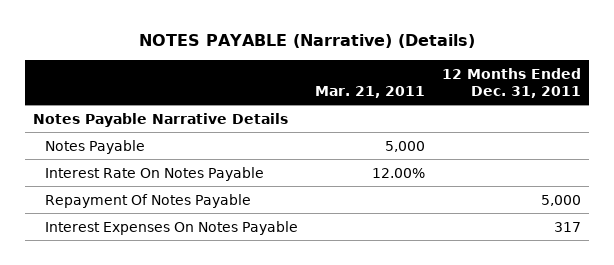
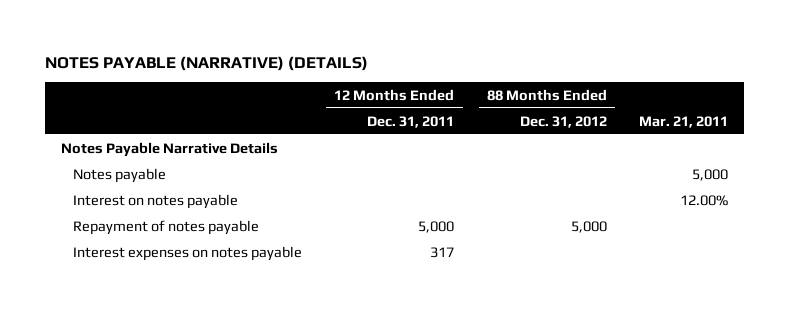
- NOTES PAYABLE (Narrative) (Details)
+ NOTES PAYABLE (NARRATIVE) (DETAILS)
- | Mar. 21, 2011 | 12 Months Ended Dec. 31, 2011
+ | 12 Months Ended Dec. 31, 2011 | 88 Months Ended Dec. 31, 2012 | Mar. 21, 2011
- Notes Payable | 5,000 |
- Interest Rate On Notes Payable | 12.00% |
- Repayment Of Notes Payable | | 5,000
- Interest Expenses On Notes Payable | | 317
+ Notes payable | | | 5,000
+ Interest on notes payable | | | 12.00%
+ Repayment of notes payable | 5,000 | 5,000 |
+ Interest expenses on notes payable | 317 | |

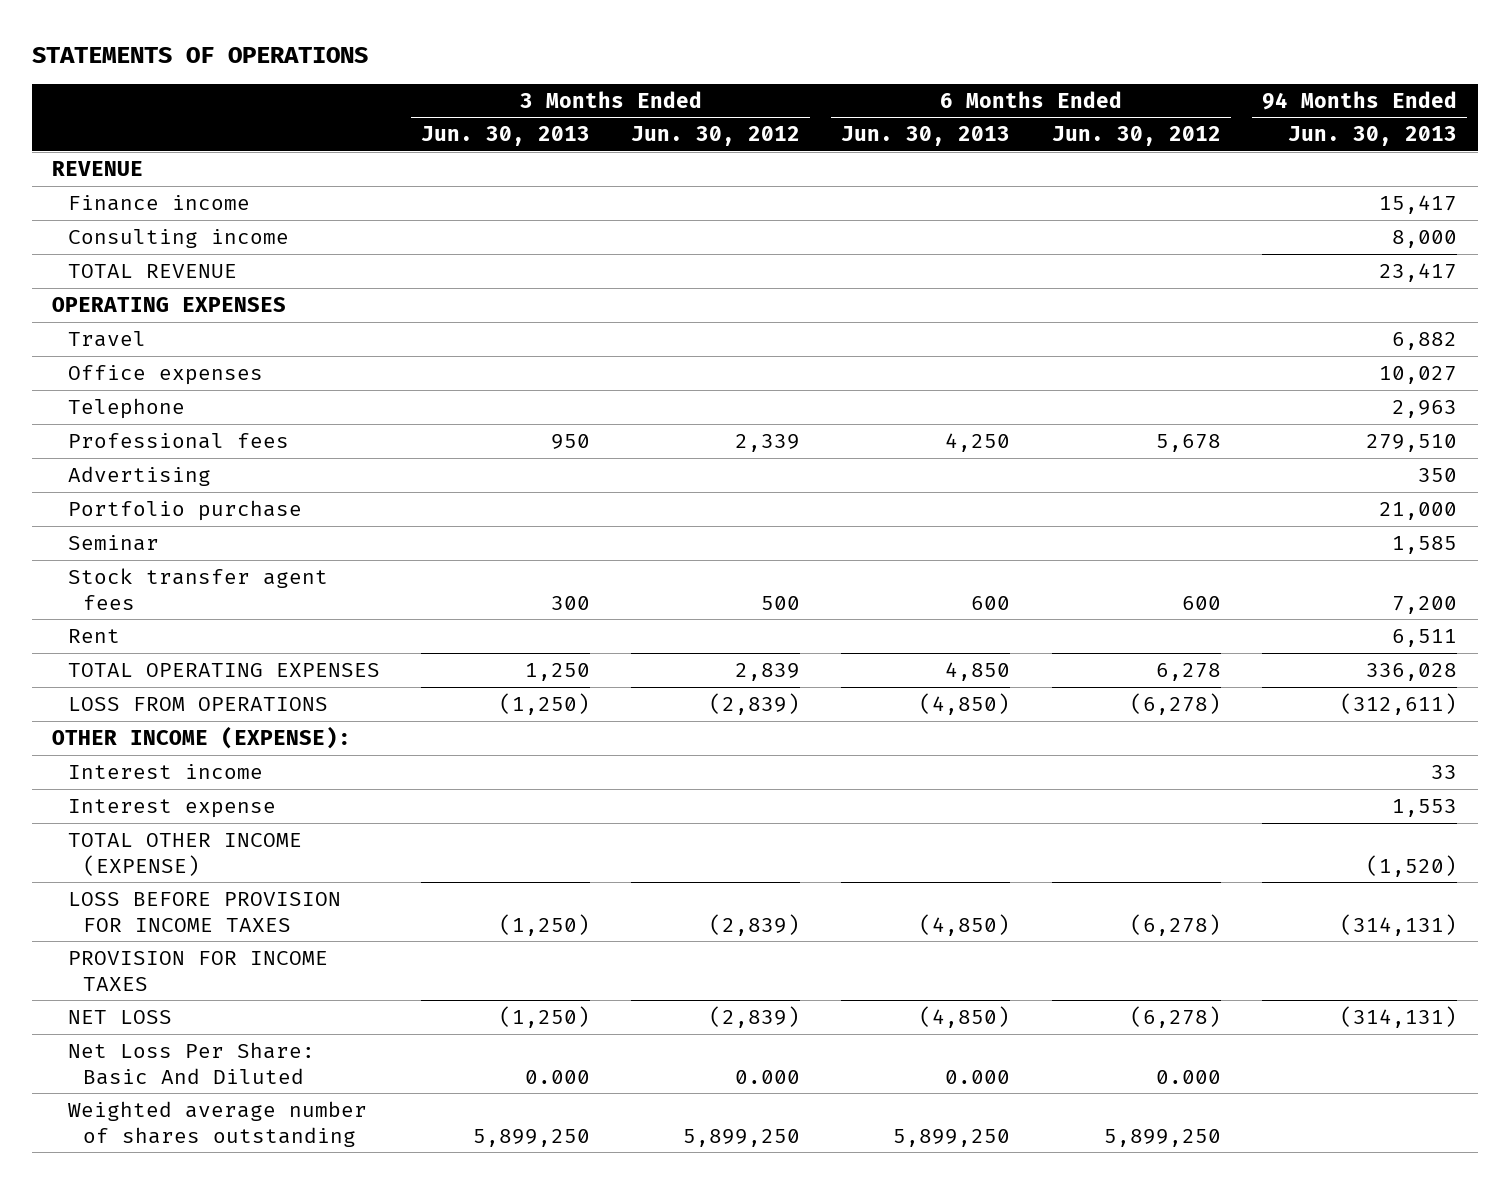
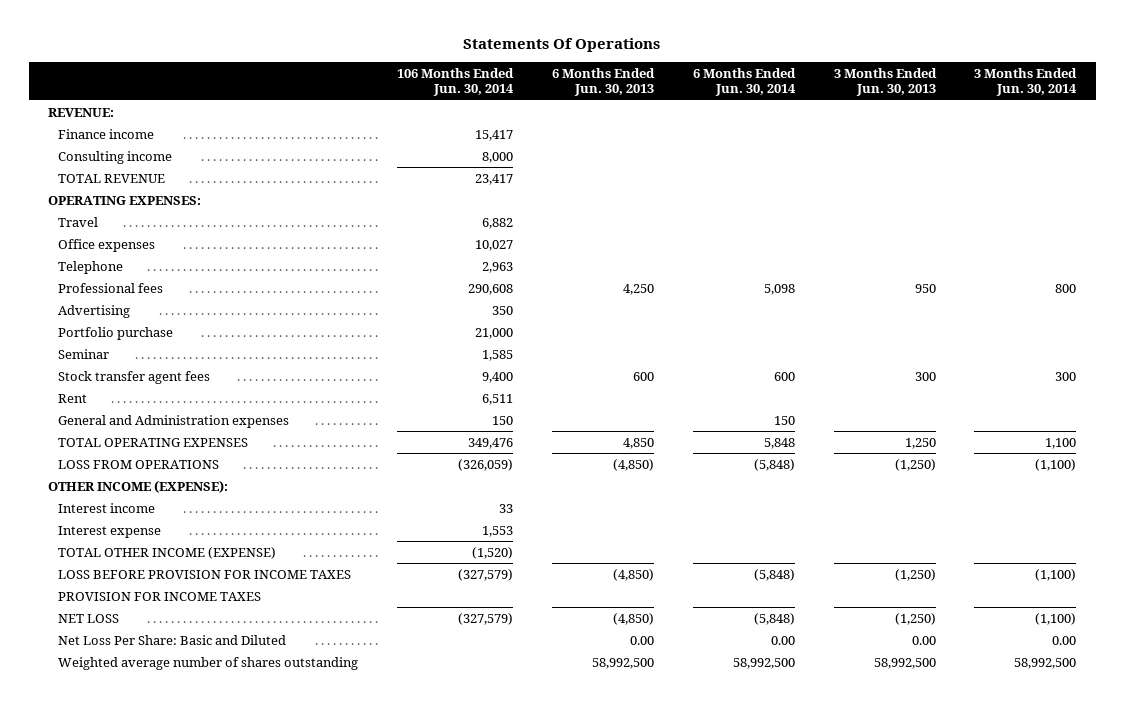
- STATEMENTS OF OPERATIONS
+ Statements Of Operations
- | 3 Months Ended Jun. 30, 2013 | 3 Months Ended Jun. 30, 2012 | 6 Months Ended Jun. 30, 2013 | 6 Months Ended Jun. 30, 2012 | 94 Months Ended Jun. 30, 2013
+ | 106 Months Ended Jun. 30, 2014 | 6 Months Ended Jun. 30, 2013 | 6 Months Ended Jun. 30, 2014 | 3 Months Ended Jun. 30, 2013 | 3 Months Ended Jun. 30, 2014
- REVENUE
+ REVENUE:
- OPERATING EXPENSES
+ OPERATING EXPENSES:
+ General and Administration expenses | 150 | | 150 | |
- Net Loss Per Share: Basic And Diluted | 0.000 | 0.000 | 0.000 | 0.000 |
- Weighted average number of shares outstanding | 5,899,250 | 5,899,250 | 5,899,250 | 5,899,250 |
+ Net Loss Per Share: Basic and Diluted | | 0.00 | 0.00 | 0.00 | 0.00
+ Weighted average number of shares outstanding | | 58,992,500 | 58,992,500 | 58,992,500 | 58,992,500

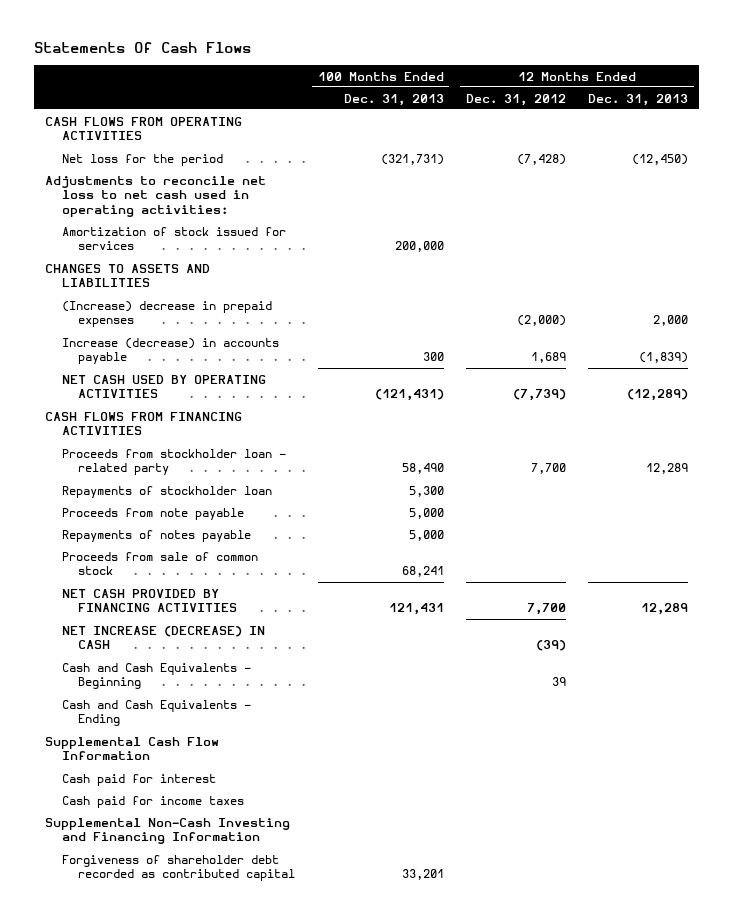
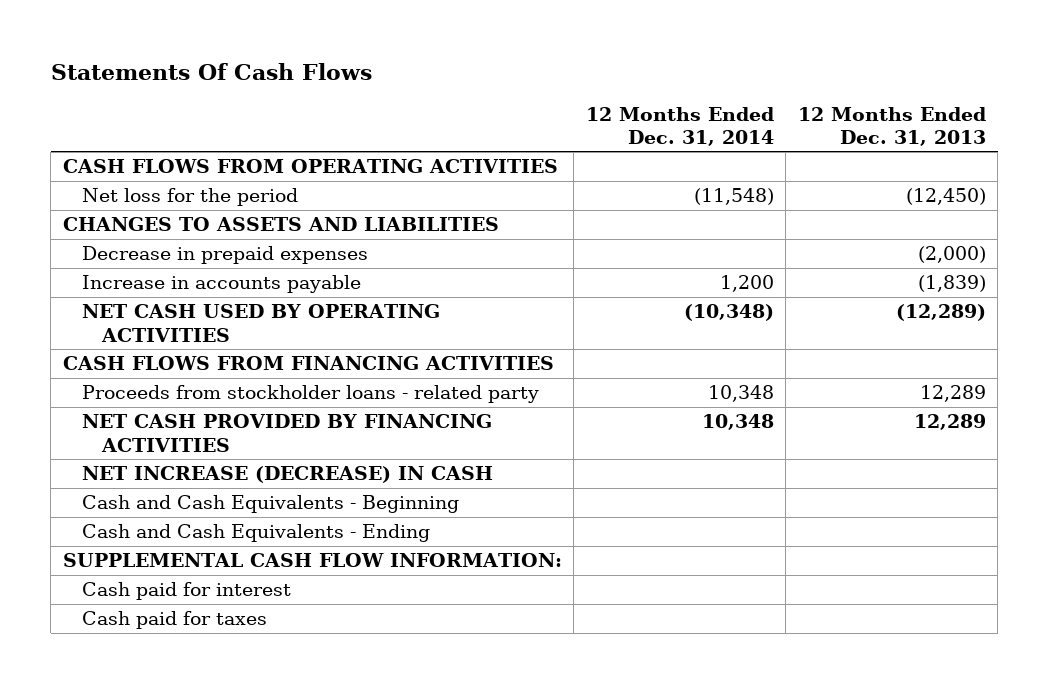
- | 100 Months Ended Dec. 31, 2013 | 12 Months Ended Dec. 31, 2012 | 12 Months Ended Dec. 31, 2013
+ | 12 Months Ended Dec. 31, 2014 | 12 Months Ended Dec. 31, 2013
- Adjustments to reconcile net loss to net cash used in operating activities:
- Amortization of stock issued for services | 200,000 | |
- (Increase) decrease in prepaid expenses | | (2,000) | 2,000
- Increase (decrease) in accounts payable | 300 | 1,689 | (1,839)
+ Decrease in prepaid expenses | | (2,000)
+ Increase in accounts payable | 1,200 | (1,839)
- Proceeds from stockholder loan - related party | 58,490 | 7,700 | 12,289
- Repayments of stockholder loan | 5,300 | |
- Proceeds from note payable | 5,000 | |
- Repayments of notes payable | 5,000 | |
- Proceeds from sale of common stock | 68,241 | |
+ Proceeds from stockholder loans - related party | 10,348 | 12,289
- Supplemental Cash Flow Information
+ SUPPLEMENTAL CASH FLOW INFORMATION:
- Cash paid for income taxes
- Supplemental Non-Cash Investing and Financing Information
- Forgiveness of shareholder debt recorded as contributed capital | 33,201 | |
+ Cash paid for taxes

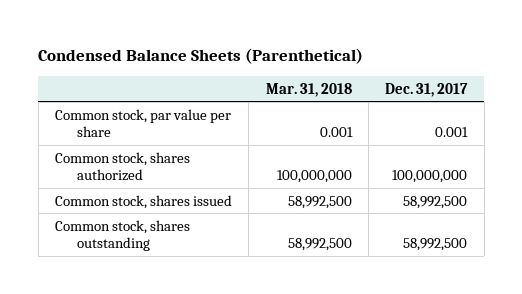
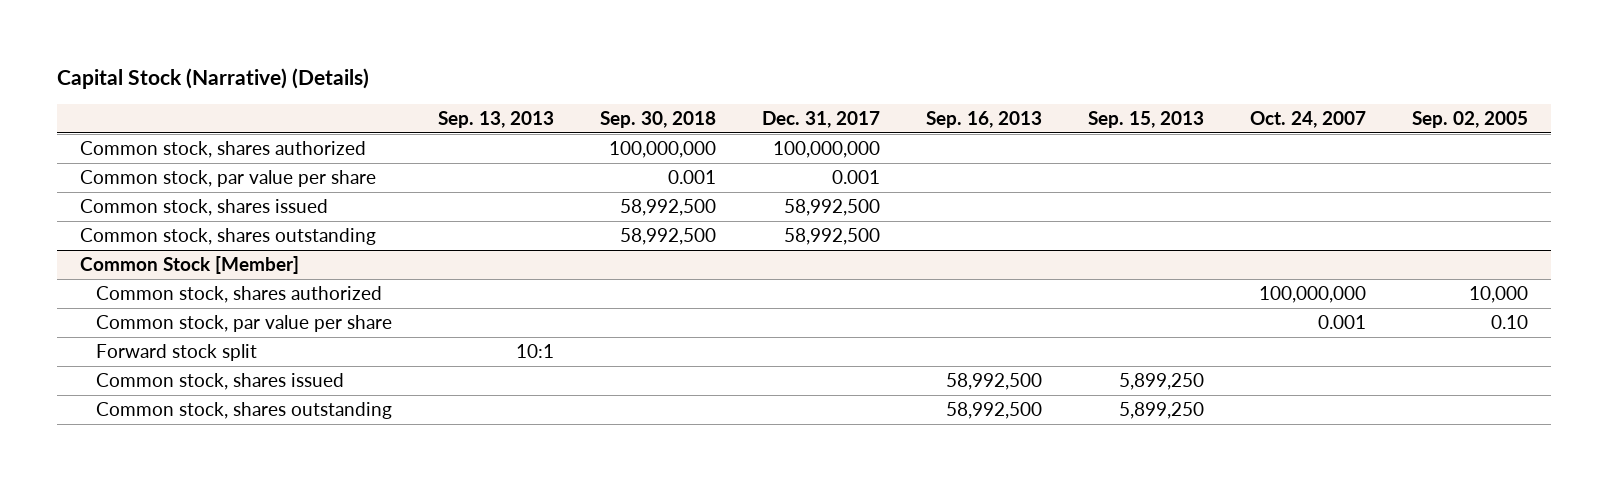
- Condensed Balance Sheets (Parenthetical)
+ Capital Stock (Narrative) (Details)
- | Mar. 31, 2018 | Dec. 31, 2017
+ | Sep. 13, 2013 | Sep. 30, 2018 | Dec. 31, 2017 | Sep. 16, 2013 | Sep. 15, 2013 | Oct. 24, 2007 | Sep. 02, 2005
moved down: Common stock, par value per share | | 0.001 | 0.001 | | | |
+ Common Stock [Member]
+ Common stock, shares authorized | | | | | | 100,000,000 | 10,000
+ Common stock, par value per share | | | | | | 0.001 | 0.10
+ Forward stock split | 10:1 | | | | | |
+ Common stock, shares issued | | | | 58,992,500 | 5,899,250 | |
+ Common stock, shares outstanding | | | | 58,992,500 | 5,899,250 | |

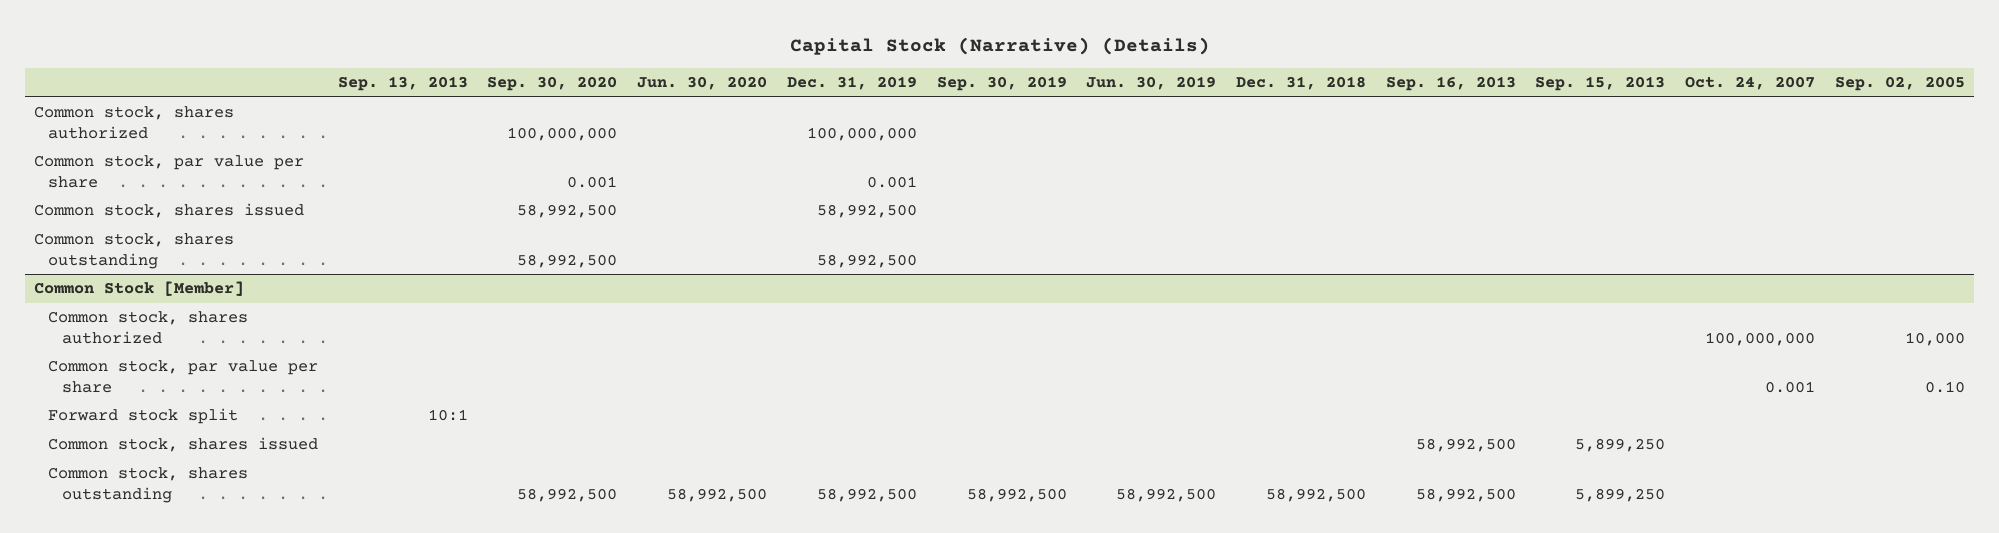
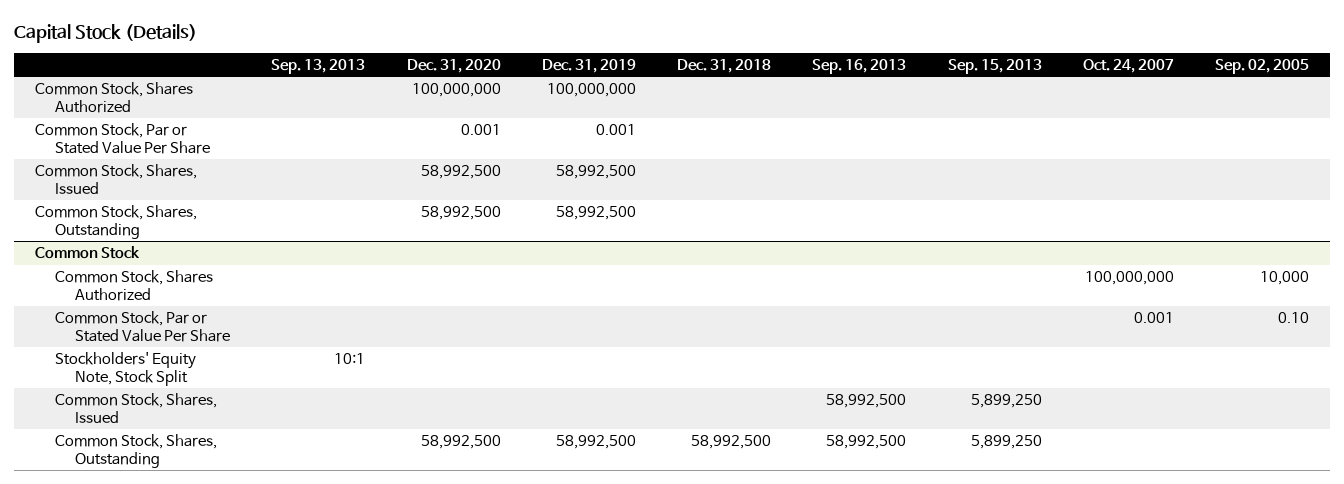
- Capital Stock (Narrative) (Details)
+ Capital Stock (Details)
- | Sep. 13, 2013 | Sep. 30, 2020 | Jun. 30, 2020 | Dec. 31, 2019 | Sep. 30, 2019 | Jun. 30, 2019 | Dec. 31, 2018 | Sep. 16, 2013 | Sep. 15, 2013 | Oct. 24, 2007 | Sep. 02, 2005
+ | Sep. 13, 2013 | Dec. 31, 2020 | Dec. 31, 2019 | Dec. 31, 2018 | Sep. 16, 2013 | Sep. 15, 2013 | Oct. 24, 2007 | Sep. 02, 2005
- Common stock, shares authorized | | 100,000,000 | | 100,000,000 | | | | | | |
- Common stock, par value per share | | 0.001 | | 0.001 | | | | | | |
- Common stock, shares issued | | 58,992,500 | | 58,992,500 | | | | | | |
- Common stock, shares outstanding | | 58,992,500 | | 58,992,500 | | | | | | |
- Common Stock [Member]
- Common stock, shares authorized | | | | | | | | | | 100,000,000 | 10,000
- Common stock, par value per share | | | | | | | | | | 0.001 | 0.10
- Forward stock split | 10:1 | | | | | | | | | |
- Common stock, shares issued | | | | | | | | 58,992,500 | 5,899,250 | |
- Common stock, shares outstanding | | 58,992,500 | 58,992,500 | 58,992,500 | 58,992,500 | 58,992,500 | 58,992,500 | 58,992,500 | 5,899,250 | |
+ Common Stock, Shares Authorized | | 100,000,000 | 100,000,000 | | | | |
+ Common Stock, Par or Stated Value Per Share | | 0.001 | 0.001 | | | | |
+ Common Stock, Shares, Issued | | 58,992,500 | 58,992,500 | | | | |
+ Common Stock, Shares, Outstanding | | 58,992,500 | 58,992,500 | | | | |
+ Common Stock
+ Common Stock, Shares Authorized | | | | | | | 100,000,000 | 10,000
+ Common Stock, Par or Stated Value Per Share | | | | | | | 0.001 | 0.10
+ Stockholders' Equity Note, Stock Split | 10:1 | | | | | | |
+ Common Stock, Shares, Issued | | | | | 58,992,500 | 5,899,250 | |
+ Common Stock, Shares, Outstanding | | 58,992,500 | 58,992,500 | 58,992,500 | 58,992,500 | 5,899,250 | |

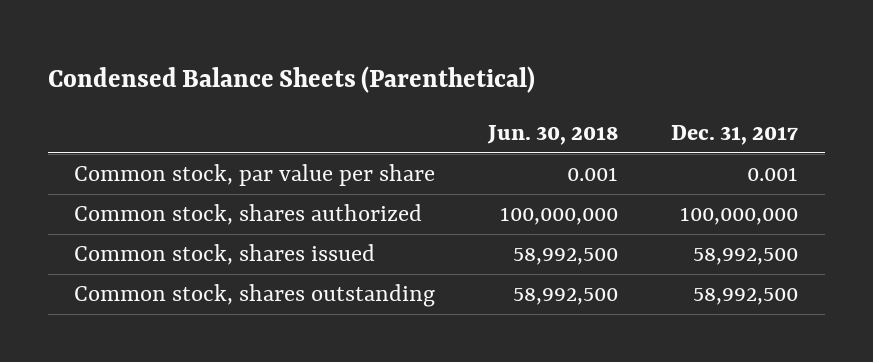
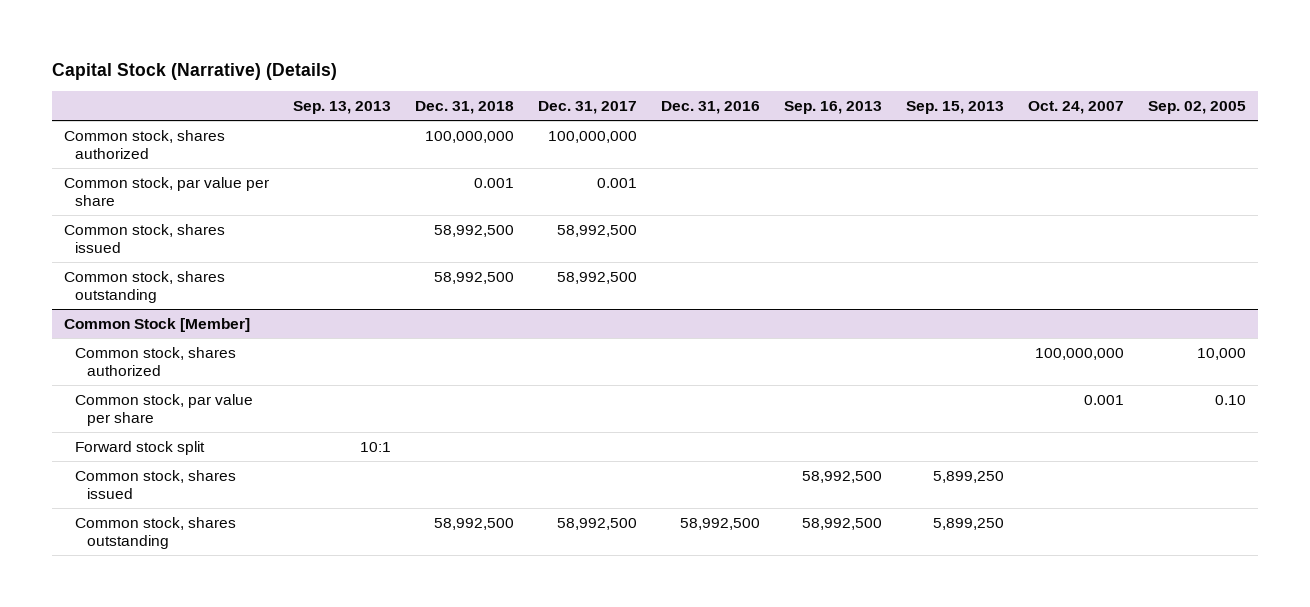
- Condensed Balance Sheets (Parenthetical)
+ Capital Stock (Narrative) (Details)
- | Jun. 30, 2018 | Dec. 31, 2017
+ | Sep. 13, 2013 | Dec. 31, 2018 | Dec. 31, 2017 | Dec. 31, 2016 | Sep. 16, 2013 | Sep. 15, 2013 | Oct. 24, 2007 | Sep. 02, 2005
moved down: Common stock, par value per share | | 0.001 | 0.001 | | | | |
+ Common Stock [Member]
+ Common stock, shares authorized | | | | | | | 100,000,000 | 10,000
+ Common stock, par value per share | | | | | | | 0.001 | 0.10
+ Forward stock split | 10:1 | | | | | | |
+ Common stock, shares issued | | | | | 58,992,500 | 5,899,250 | |
+ Common stock, shares outstanding | | 58,992,500 | 58,992,500 | 58,992,500 | 58,992,500 | 5,899,250 | |

